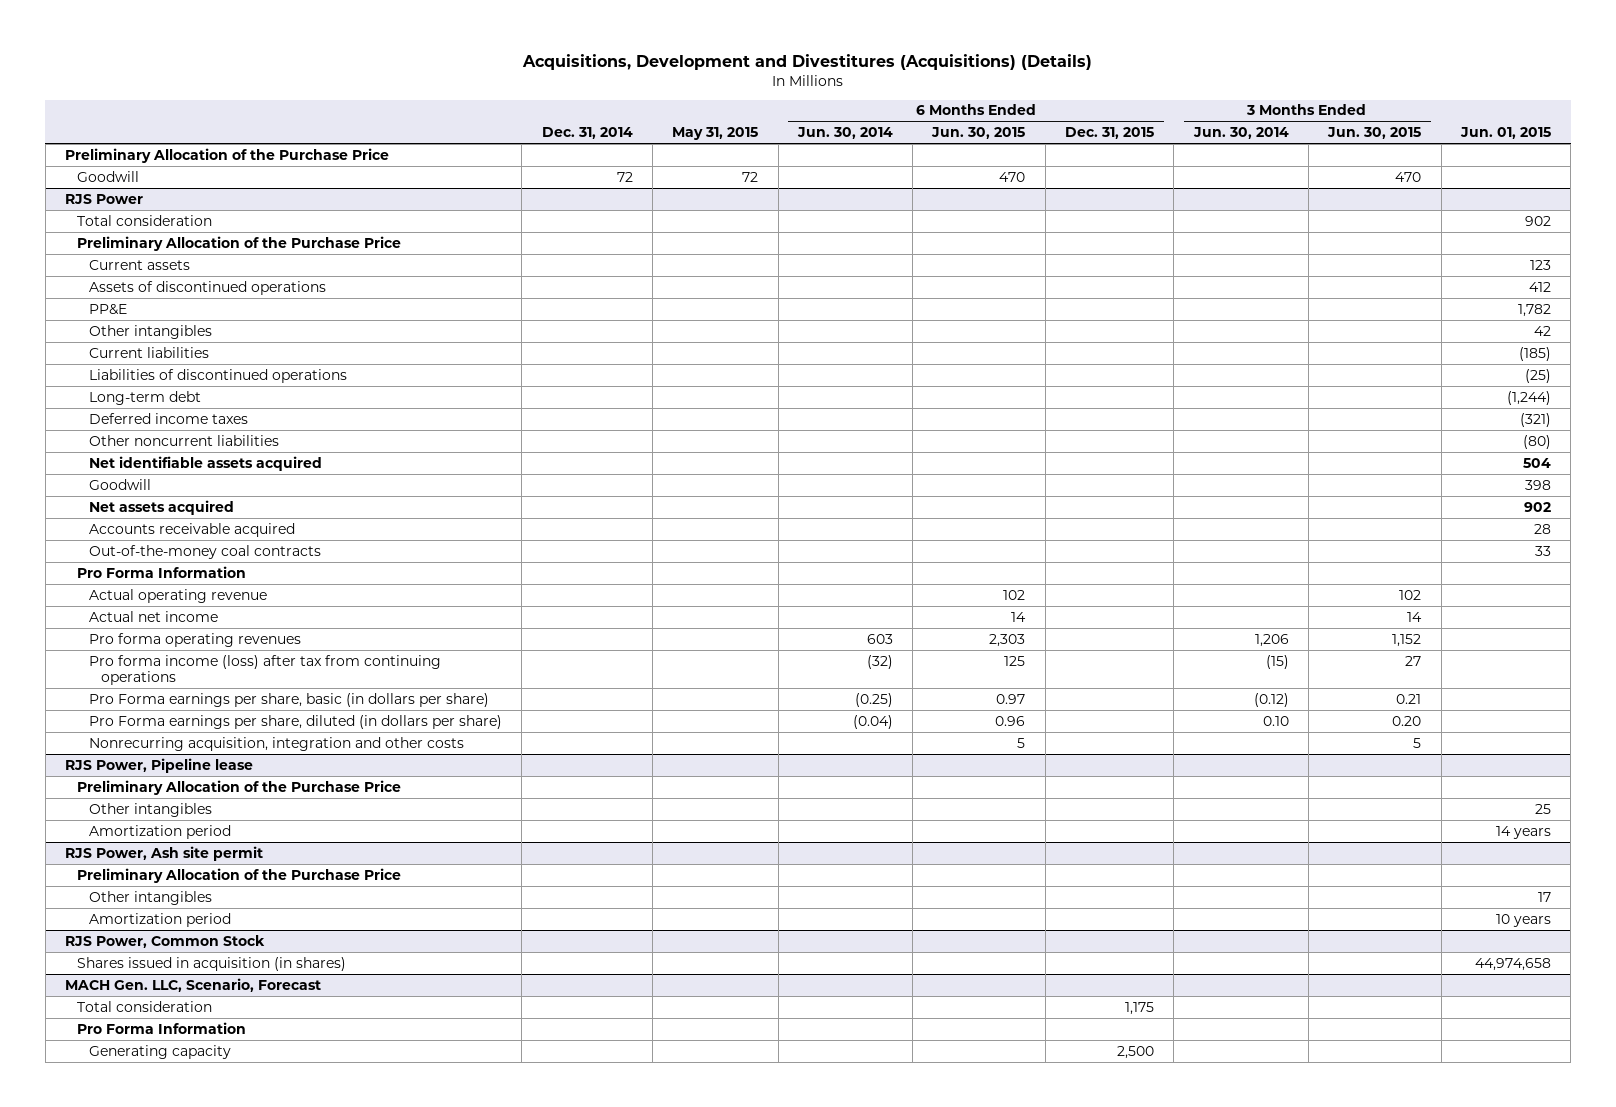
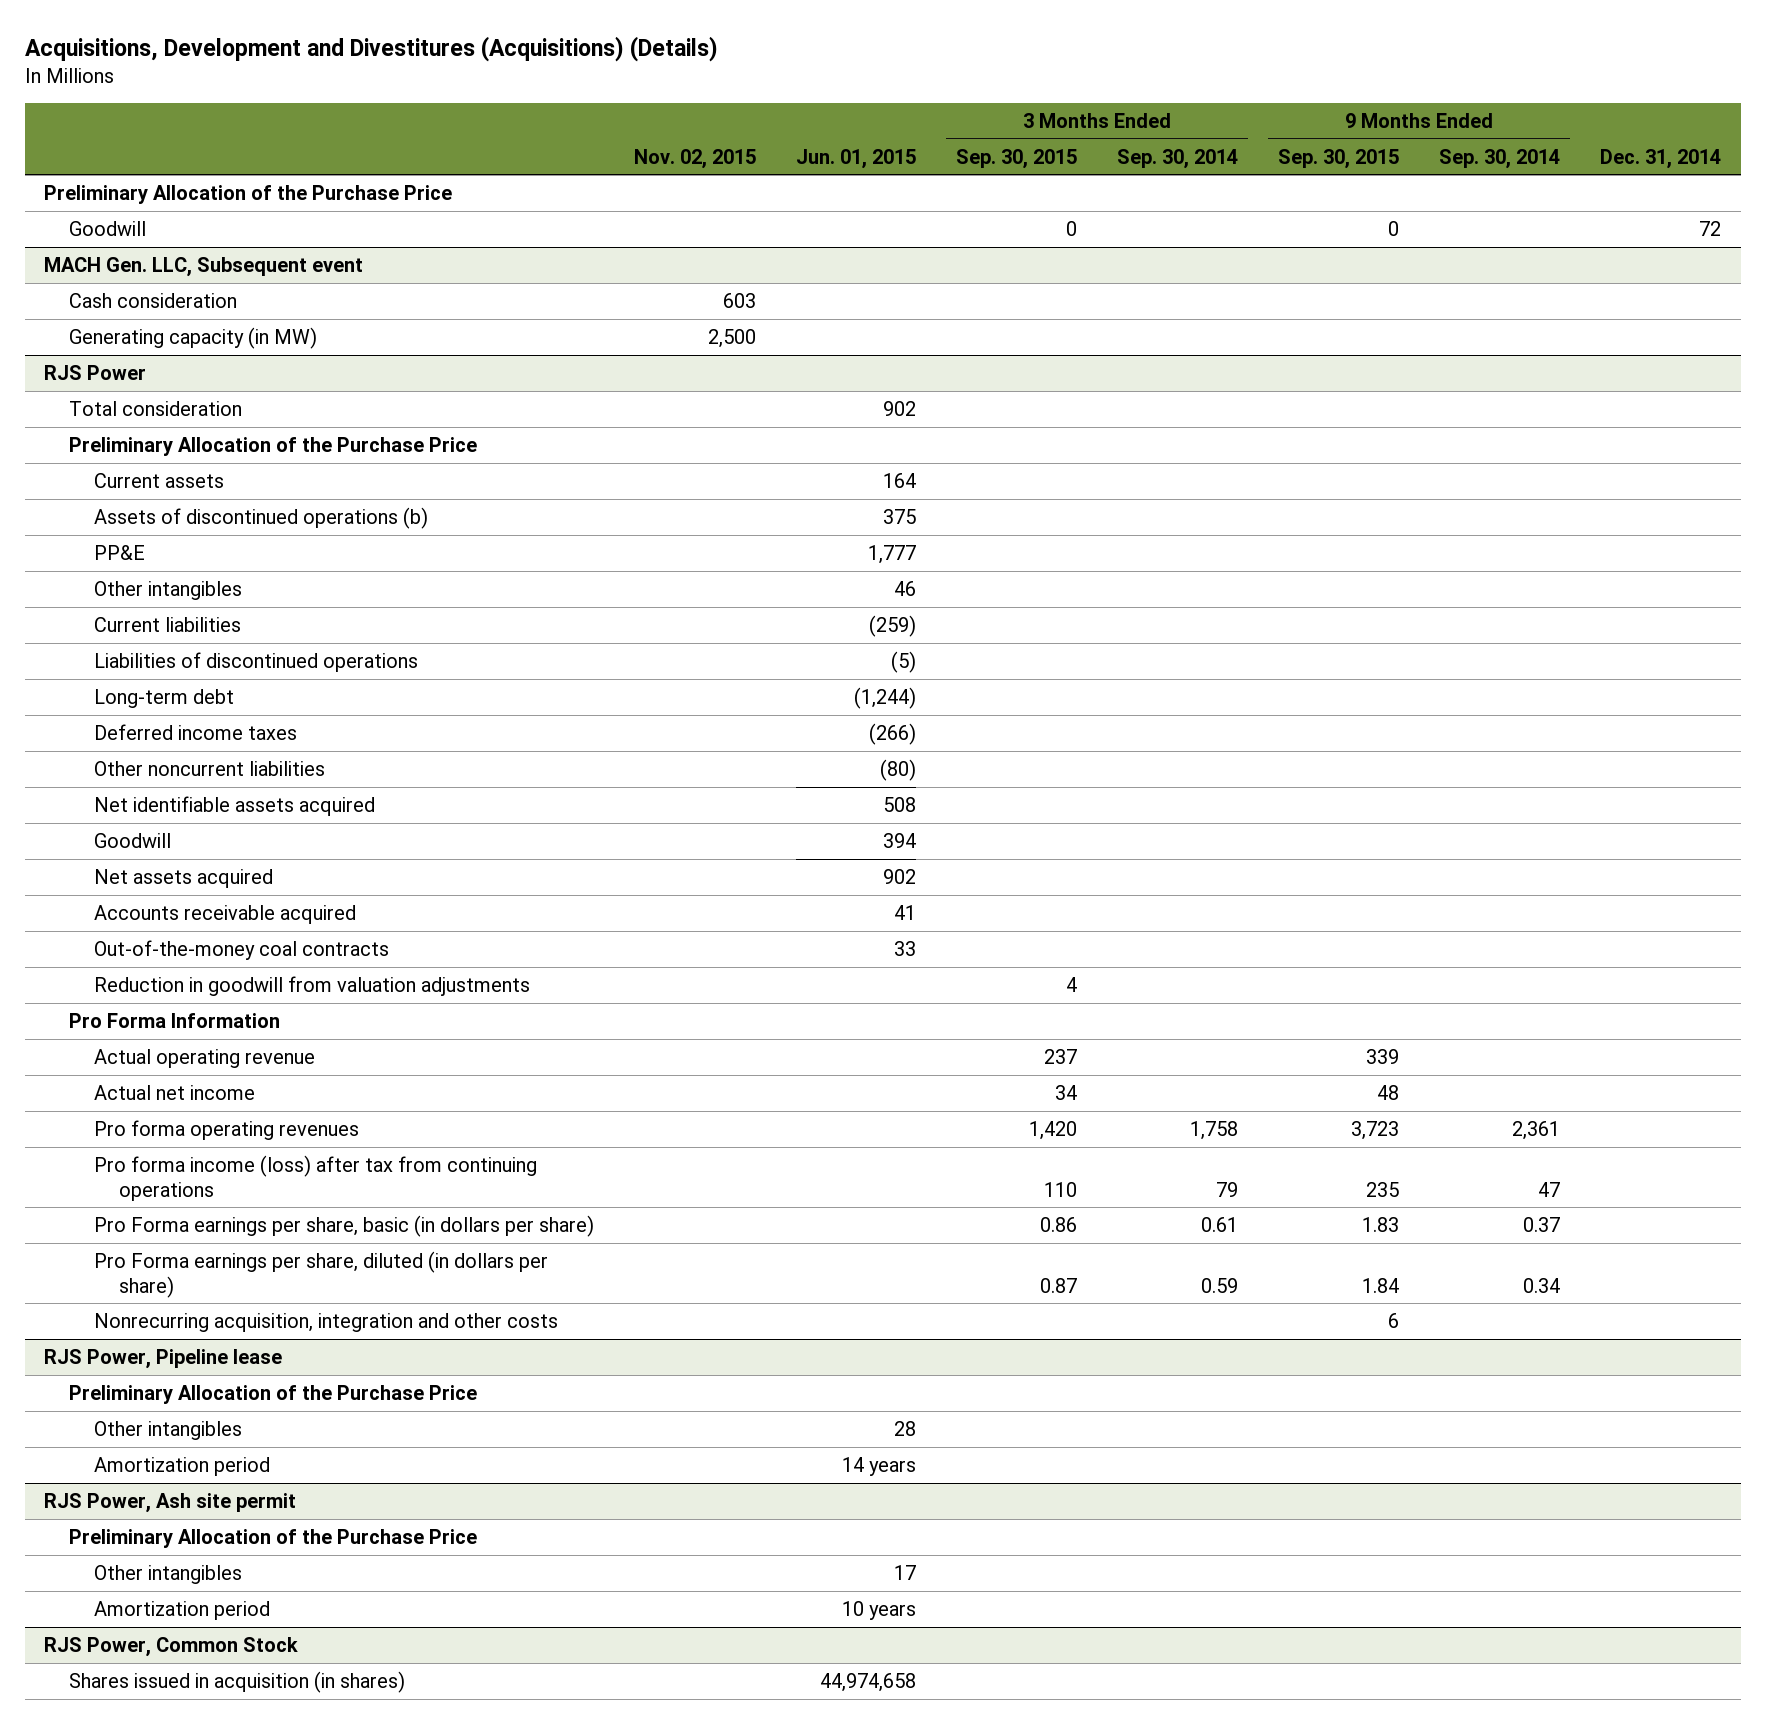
- | Dec. 31, 2014 | May 31, 2015 | 6 Months Ended Jun. 30, 2014 | 6 Months Ended Jun. 30, 2015 | 6 Months Ended Dec. 31, 2015 | 3 Months Ended Jun. 30, 2014 | 3 Months Ended Jun. 30, 2015 | Jun. 01, 2015
+ | Nov. 02, 2015 | Jun. 01, 2015 | 3 Months Ended Sep. 30, 2015 | 3 Months Ended Sep. 30, 2014 | 9 Months Ended Sep. 30, 2015 | 9 Months Ended Sep. 30, 2014 | Dec. 31, 2014
+ MACH Gen. LLC, Subsequent event
+ Cash consideration | 603 | | | | | |
+ Generating capacity (in MW) | 2,500 | | | | | |
@ RJS Power
- Current assets | | | | | | | | 123
- Assets of discontinued operations | | | | | | | | 412
- PP&E | | | | | | | | 1,782
- Other intangibles | | | | | | | | 42
- Current liabilities | | | | | | | | (185)
- Liabilities of discontinued operations | | | | | | | | (25)
+ Current assets | | 164 | | | | |
+ Assets of discontinued operations (b) | | 375 | | | | |
+ PP&E | | 1,777 | | | | |
+ Other intangibles | | 46 | | | | |
+ Current liabilities | | (259) | | | | |
+ Liabilities of discontinued operations | | (5) | | | | |
- Deferred income taxes | | | | | | | | (321)
+ Deferred income taxes | | (266) | | | | |
- Net identifiable assets acquired | | | | | | | | 504
- Goodwill | | | | | | | | 398
+ Net identifiable assets acquired | | 508 | | | | |
+ Goodwill | | 394 | | | | |
- Accounts receivable acquired | | | | | | | | 28
+ Accounts receivable acquired | | 41 | | | | |
+ Reduction in goodwill from valuation adjustments | | | 4 | | | |
@ RJS Power, Pipeline lease
- Other intangibles | | | | | | | | 25
+ Other intangibles | | 28 | | | | |
- MACH Gen. LLC, Scenario, Forecast
- Total consideration | | | | | 1,175 | | |
- Pro Forma Information
- Generating capacity | | | | | 2,500 | | |

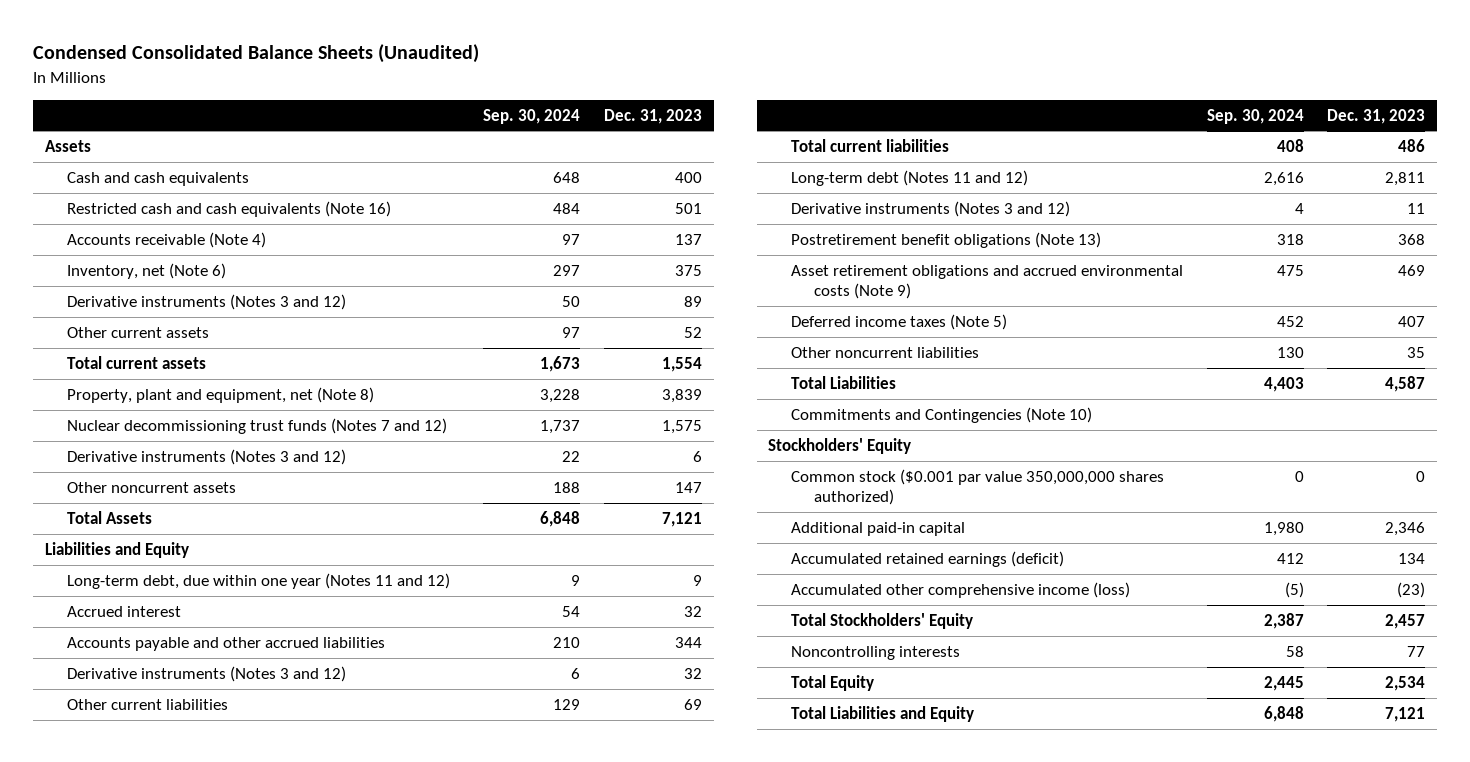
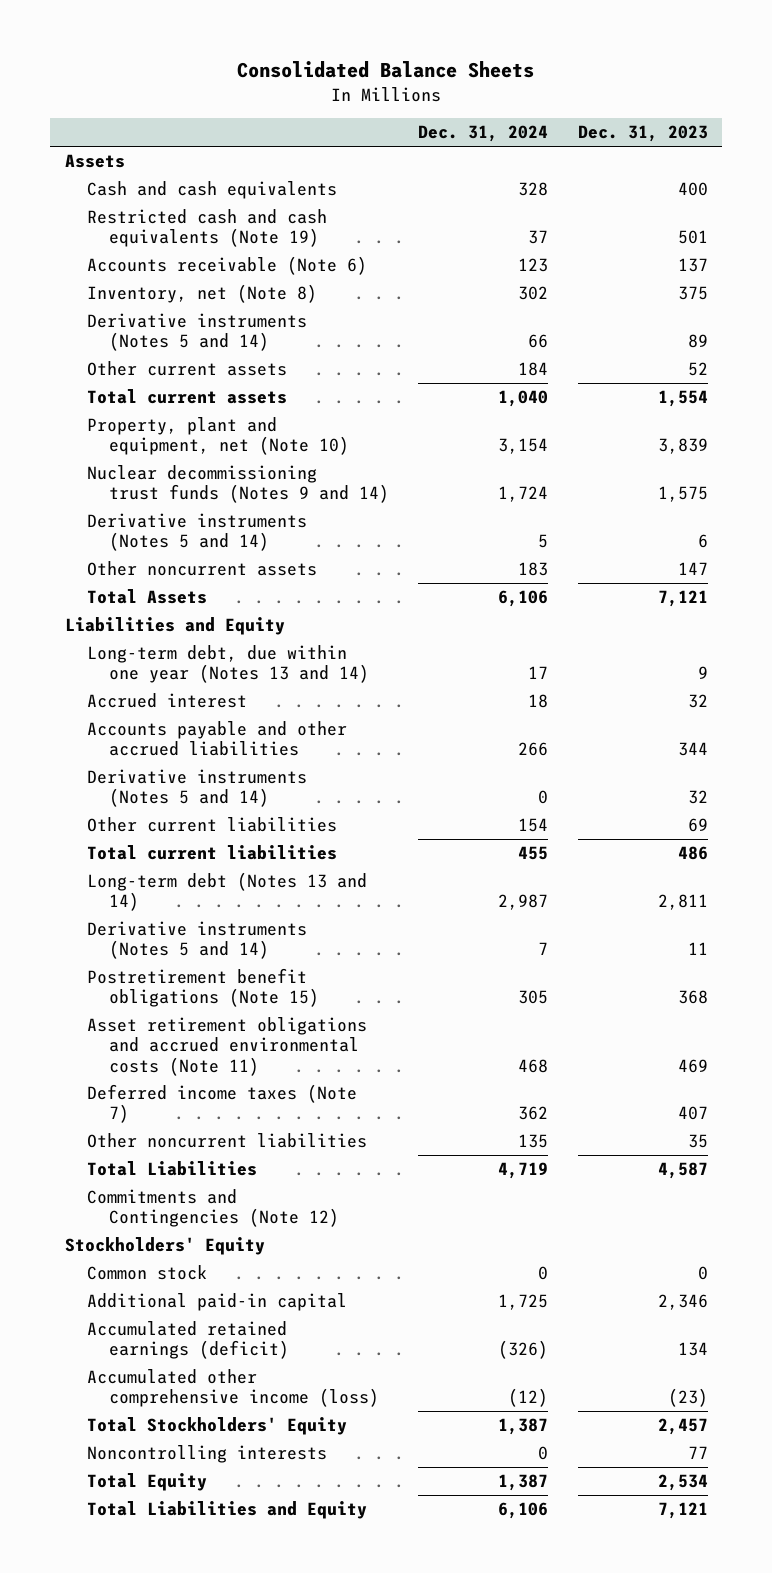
- Condensed Consolidated Balance Sheets (Unaudited)
+ Consolidated Balance Sheets
- | Sep. 30, 2024 | Dec. 31, 2023
+ | Dec. 31, 2024 | Dec. 31, 2023
- Restricted cash and cash equivalents (Note 16) | 484 | 501
- Accounts receivable (Note 4) | 97 | 137
- Inventory, net (Note 6) | 297 | 375
- Derivative instruments (Notes 3 and 12) | 50 | 89
+ Restricted cash and cash equivalents (Note 19) | 37 | 501
+ Accounts receivable (Note 6) | 123 | 137
+ Inventory, net (Note 8) | 302 | 375
+ Derivative instruments (Notes 5 and 14) | 66 | 89
- Property, plant and equipment, net (Note 8) | 3,228 | 3,839
- Nuclear decommissioning trust funds (Notes 7 and 12) | 1,737 | 1,575
- Derivative instruments (Notes 3 and 12) | 22 | 6
+ Property, plant and equipment, net (Note 10) | 3,154 | 3,839
+ Nuclear decommissioning trust funds (Notes 9 and 14) | 1,724 | 1,575
+ Derivative instruments (Notes 5 and 14) | 5 | 6
- Long-term debt, due within one year (Notes 11 and 12) | 9 | 9
+ Long-term debt, due within one year (Notes 13 and 14) | 17 | 9
- Derivative instruments (Notes 3 and 12) | 6 | 32
+ Derivative instruments (Notes 5 and 14) | 0 | 32
- Long-term debt (Notes 11 and 12) | 2,616 | 2,811
- Derivative instruments (Notes 3 and 12) | 4 | 11
- Postretirement benefit obligations (Note 13) | 318 | 368
- Asset retirement obligations and accrued environmental costs (Note 9) | 475 | 469
- Deferred income taxes (Note 5) | 452 | 407
+ Long-term debt (Notes 13 and 14) | 2,987 | 2,811
+ Derivative instruments (Notes 5 and 14) | 7 | 11
+ Postretirement benefit obligations (Note 15) | 305 | 368
+ Asset retirement obligations and accrued environmental costs (Note 11) | 468 | 469
+ Deferred income taxes (Note 7) | 362 | 407
- Commitments and Contingencies (Note 10)
+ Commitments and Contingencies (Note 12)
- Common stock ($0.001 par value 350,000,000 shares authorized) | 0 | 0
+ Common stock | 0 | 0

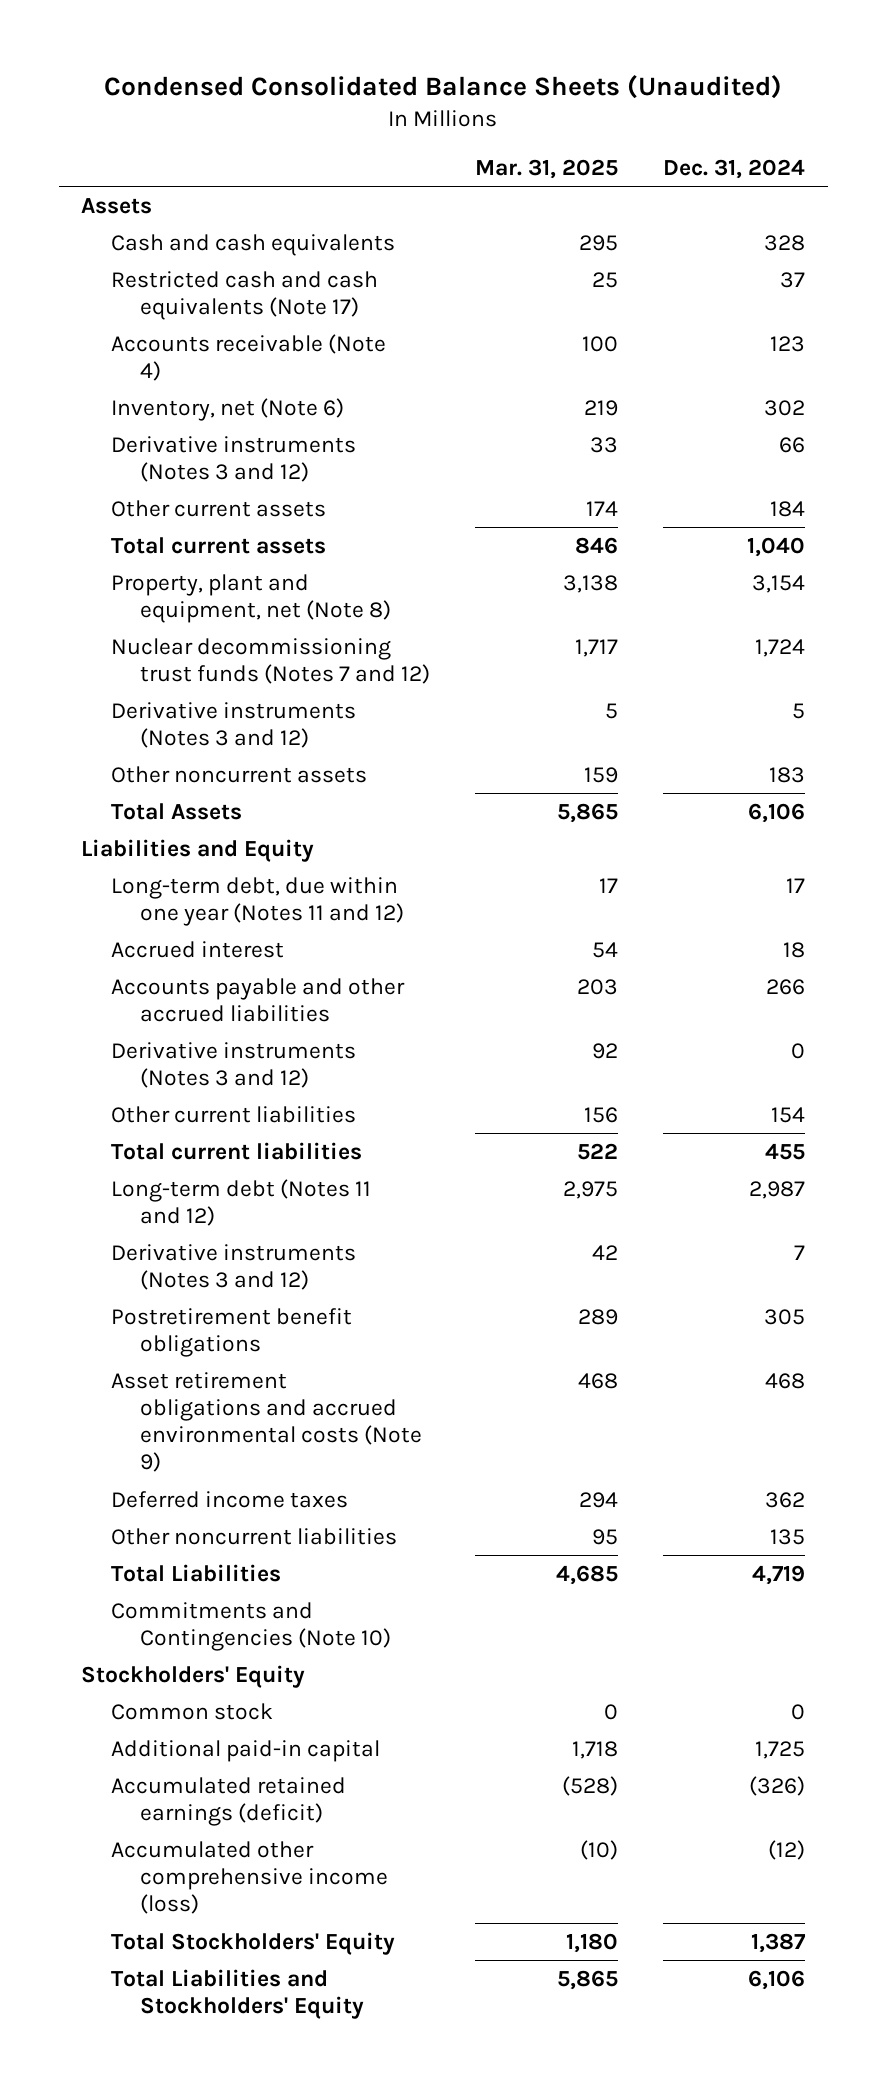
- Consolidated Balance Sheets
+ Condensed Consolidated Balance Sheets (Unaudited)
- | Dec. 31, 2024 | Dec. 31, 2023
+ | Mar. 31, 2025 | Dec. 31, 2024
- Restricted cash and cash equivalents (Note 19) | 37 | 501
- Accounts receivable (Note 6) | 123 | 137
- Inventory, net (Note 8) | 302 | 375
- Derivative instruments (Notes 5 and 14) | 66 | 89
+ Restricted cash and cash equivalents (Note 17) | 25 | 37
+ Accounts receivable (Note 4) | 100 | 123
+ Inventory, net (Note 6) | 219 | 302
+ Derivative instruments (Notes 3 and 12) | 33 | 66
- Property, plant and equipment, net (Note 10) | 3,154 | 3,839
- Nuclear decommissioning trust funds (Notes 9 and 14) | 1,724 | 1,575
- Derivative instruments (Notes 5 and 14) | 5 | 6
+ Property, plant and equipment, net (Note 8) | 3,138 | 3,154
+ Nuclear decommissioning trust funds (Notes 7 and 12) | 1,717 | 1,724
+ Derivative instruments (Notes 3 and 12) | 5 | 5
- Long-term debt, due within one year (Notes 13 and 14) | 17 | 9
+ Long-term debt, due within one year (Notes 11 and 12) | 17 | 17
- Derivative instruments (Notes 5 and 14) | 0 | 32
+ Derivative instruments (Notes 3 and 12) | 92 | 0
- Long-term debt (Notes 13 and 14) | 2,987 | 2,811
- Derivative instruments (Notes 5 and 14) | 7 | 11
- Postretirement benefit obligations (Note 15) | 305 | 368
- Asset retirement obligations and accrued environmental costs (Note 11) | 468 | 469
- Deferred income taxes (Note 7) | 362 | 407
+ Long-term debt (Notes 11 and 12) | 2,975 | 2,987
+ Derivative instruments (Notes 3 and 12) | 42 | 7
+ Postretirement benefit obligations | 289 | 305
+ Asset retirement obligations and accrued environmental costs (Note 9) | 468 | 468
+ Deferred income taxes | 294 | 362
- Commitments and Contingencies (Note 12)
+ Commitments and Contingencies (Note 10)
- Noncontrolling interests | 0 | 77
- Total Equity | 1,387 | 2,534
- Total Liabilities and Equity | 6,106 | 7,121
+ Total Liabilities and Stockholders' Equity | 5,865 | 6,106

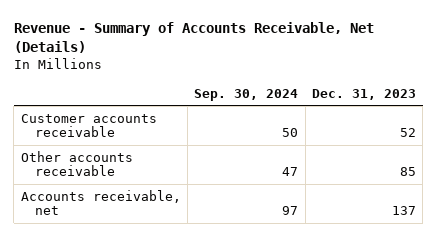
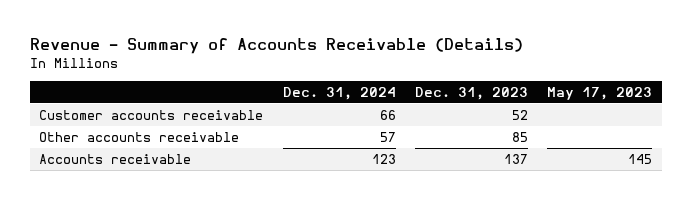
- Revenue - Summary of Accounts Receivable, Net (Details)
+ Revenue - Summary of Accounts Receivable (Details)
- | Sep. 30, 2024 | Dec. 31, 2023
+ | Dec. 31, 2024 | Dec. 31, 2023 | May 17, 2023
- Accounts receivable, net | 97 | 137
+ Accounts receivable | 123 | 137 | 145

